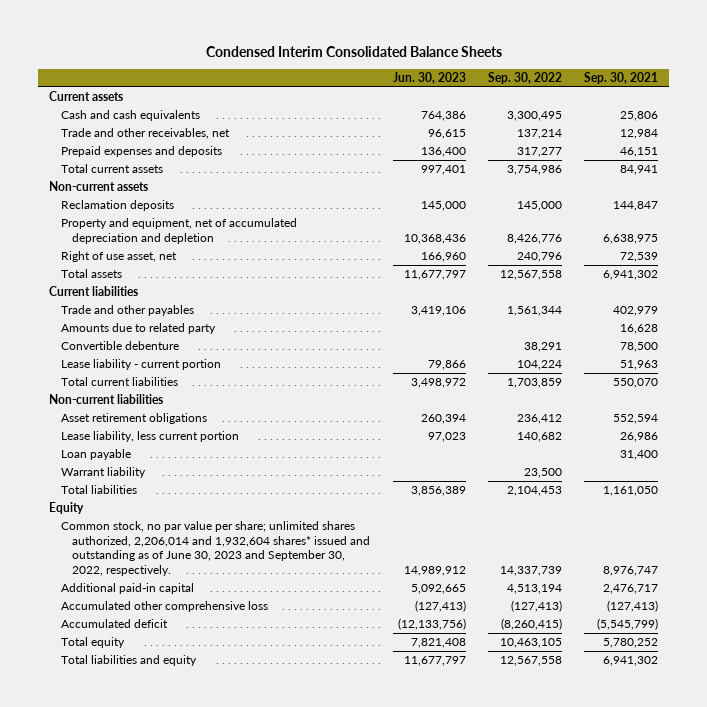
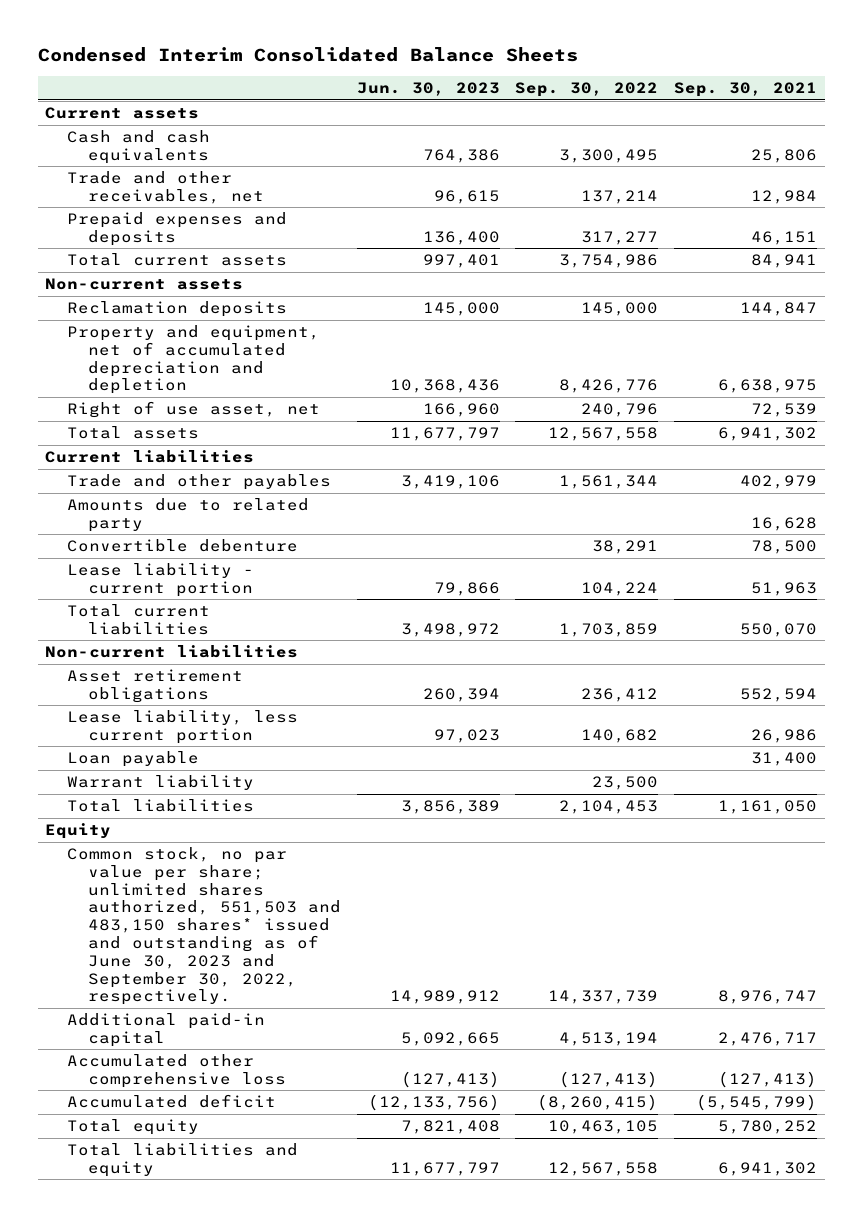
- Common stock, no par value per share; unlimited shares authorized, 2,206,014 and 1,932,604 shares* issued and outstanding as of June 30, 2023 and September 30, 2022, respectively. | 14,989,912 | 14,337,739 | 8,976,747
+ Common stock, no par value per share; unlimited shares authorized, 551,503 and 483,150 shares* issued and outstanding as of June 30, 2023 and September 30, 2022, respectively. | 14,989,912 | 14,337,739 | 8,976,747

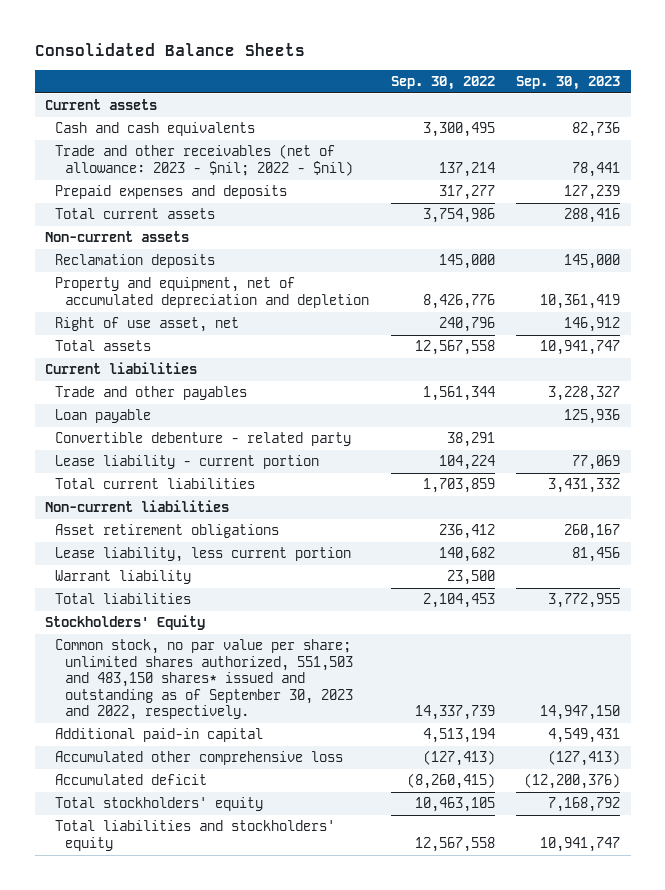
- Condensed Interim Consolidated Balance Sheets
+ Consolidated Balance Sheets
- | Jun. 30, 2023 | Sep. 30, 2022 | Sep. 30, 2021
+ | Sep. 30, 2022 | Sep. 30, 2023
- Trade and other receivables, net | 96,615 | 137,214 | 12,984
+ Trade and other receivables (net of allowance: 2023 - $nil; 2022 - $nil) | 137,214 | 78,441
- Amounts due to related party | | | 16,628
- Convertible debenture | | 38,291 | 78,500
moved up: Loan payable | | 125,936
+ Convertible debenture - related party | 38,291 |
- Equity
- Common stock, no par value per share; unlimited shares authorized, 551,503 and 483,150 shares* issued and outstanding as of June 30, 2023 and September 30, 2022, respectively. | 14,989,912 | 14,337,739 | 8,976,747
+ Stockholders' Equity
+ Common stock, no par value per share; unlimited shares authorized, 551,503 and 483,150 shares* issued and outstanding as of September 30, 2023 and 2022, respectively. | 14,337,739 | 14,947,150
- Total equity | 7,821,408 | 10,463,105 | 5,780,252
- Total liabilities and equity | 11,677,797 | 12,567,558 | 6,941,302
+ Total stockholders' equity | 10,463,105 | 7,168,792
+ Total liabilities and stockholders' equity | 12,567,558 | 10,941,747

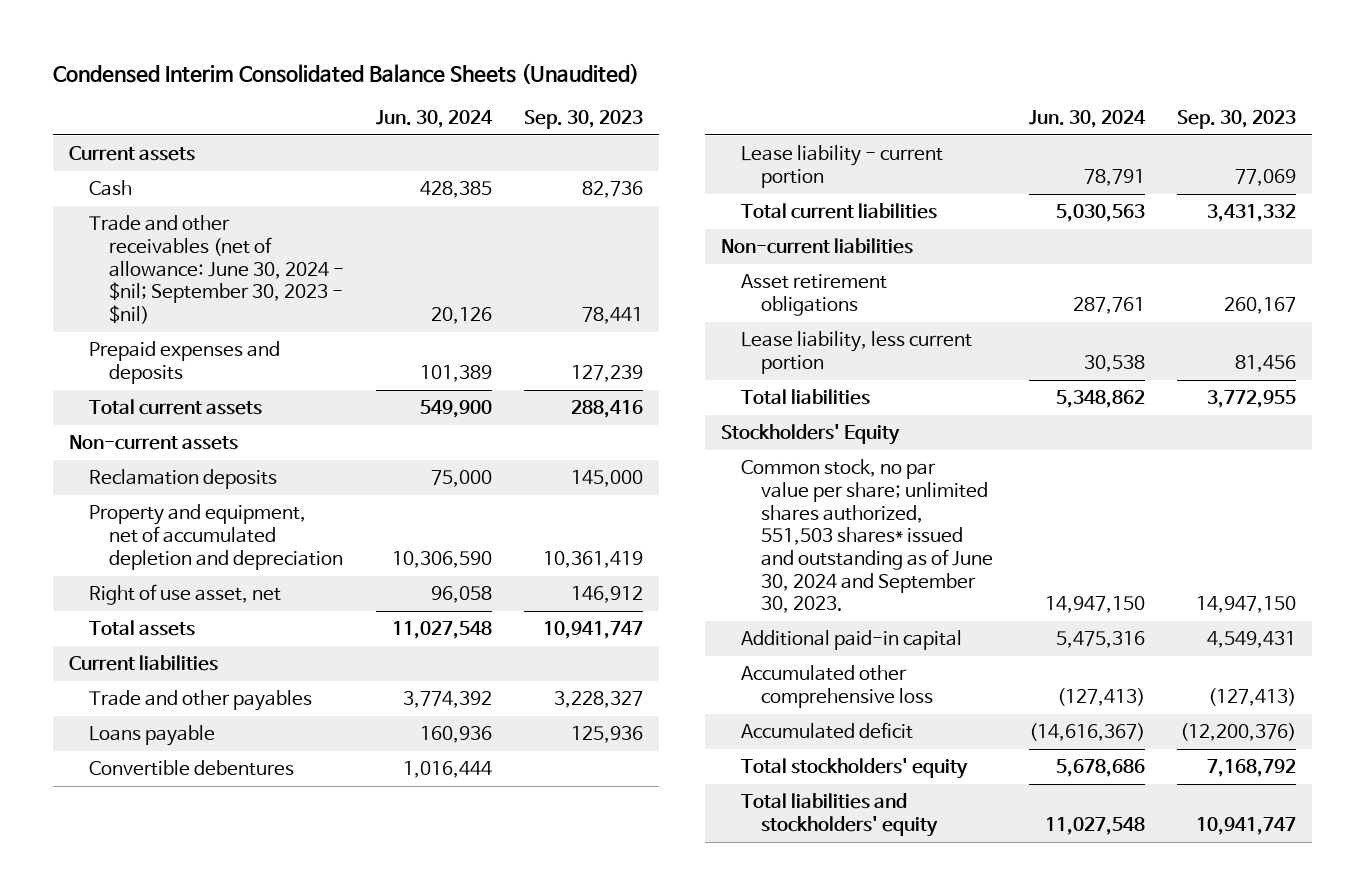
- Consolidated Balance Sheets
+ Condensed Interim Consolidated Balance Sheets (Unaudited)
- | Sep. 30, 2022 | Sep. 30, 2023
+ | Jun. 30, 2024 | Sep. 30, 2023
- Cash and cash equivalents | 3,300,495 | 82,736
- Trade and other receivables (net of allowance: 2023 - $nil; 2022 - $nil) | 137,214 | 78,441
+ Cash | 428,385 | 82,736
+ Trade and other receivables (net of allowance: June 30, 2024 - $nil; September 30, 2023 - $nil) | 20,126 | 78,441
- Property and equipment, net of accumulated depreciation and depletion | 8,426,776 | 10,361,419
+ Property and equipment, net of accumulated depletion and depreciation | 10,306,590 | 10,361,419
- Loan payable | | 125,936
- Convertible debenture - related party | 38,291 |
+ Loans payable | 160,936 | 125,936
+ Convertible debentures | 1,016,444 |
- Warrant liability | 23,500 |
- Common stock, no par value per share; unlimited shares authorized, 551,503 and 483,150 shares* issued and outstanding as of September 30, 2023 and 2022, respectively. | 14,337,739 | 14,947,150
+ Common stock, no par value per share; unlimited shares authorized, 551,503 shares* issued and outstanding as of June 30, 2024 and September 30, 2023. | 14,947,150 | 14,947,150

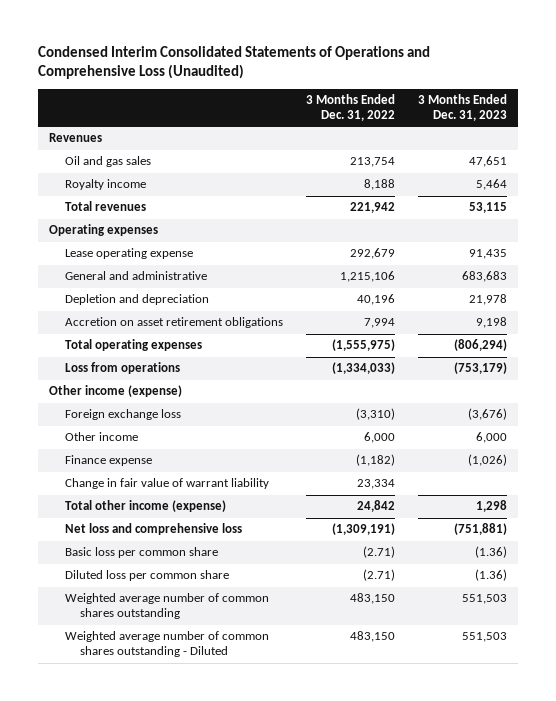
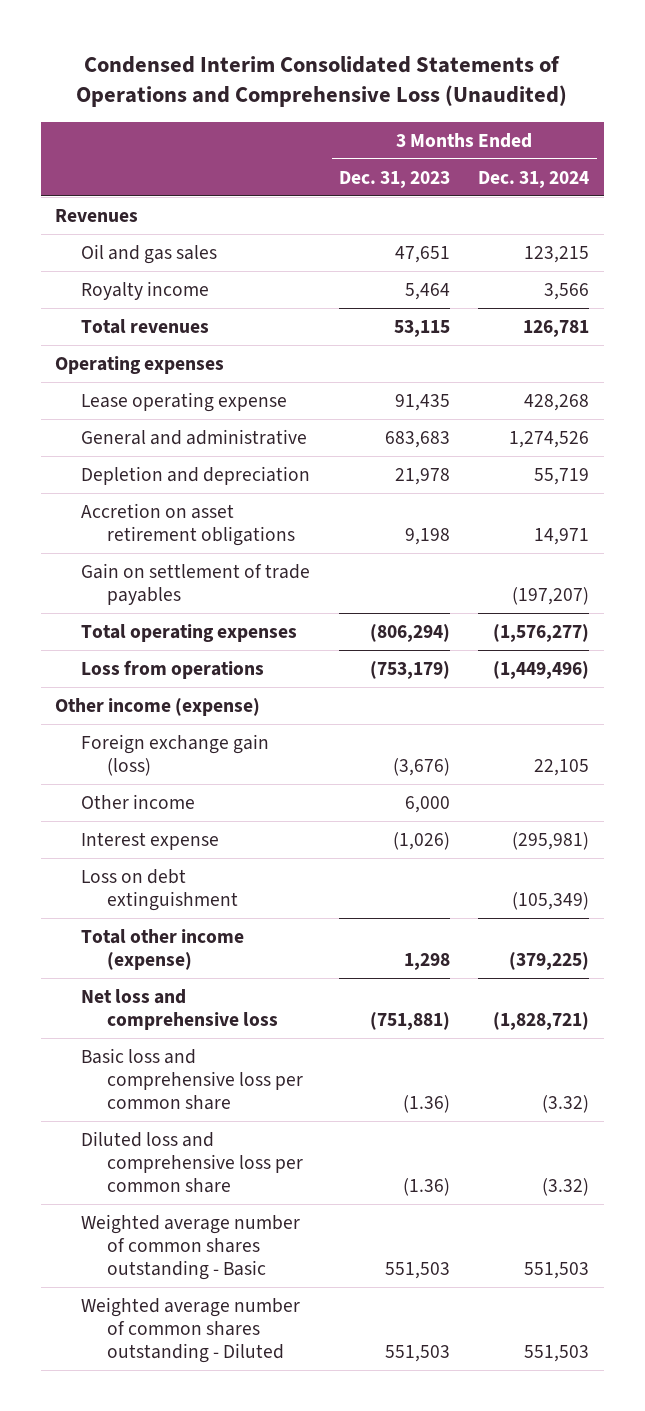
- | 3 Months Ended Dec. 31, 2022 | 3 Months Ended Dec. 31, 2023
+ | 3 Months Ended Dec. 31, 2023 | 3 Months Ended Dec. 31, 2024
+ Gain on settlement of trade payables | | (197,207)
- Foreign exchange loss | (3,310) | (3,676)
+ Foreign exchange gain (loss) | (3,676) | 22,105
- Finance expense | (1,182) | (1,026)
- Change in fair value of warrant liability | 23,334 |
+ Interest expense | (1,026) | (295,981)
+ Loss on debt extinguishment | | (105,349)
- Basic loss per common share | (2.71) | (1.36)
- Diluted loss per common share | (2.71) | (1.36)
- Weighted average number of common shares outstanding | 483,150 | 551,503
+ Basic loss and comprehensive loss per common share | (1.36) | (3.32)
+ Diluted loss and comprehensive loss per common share | (1.36) | (3.32)
+ Weighted average number of common shares outstanding - Basic | 551,503 | 551,503

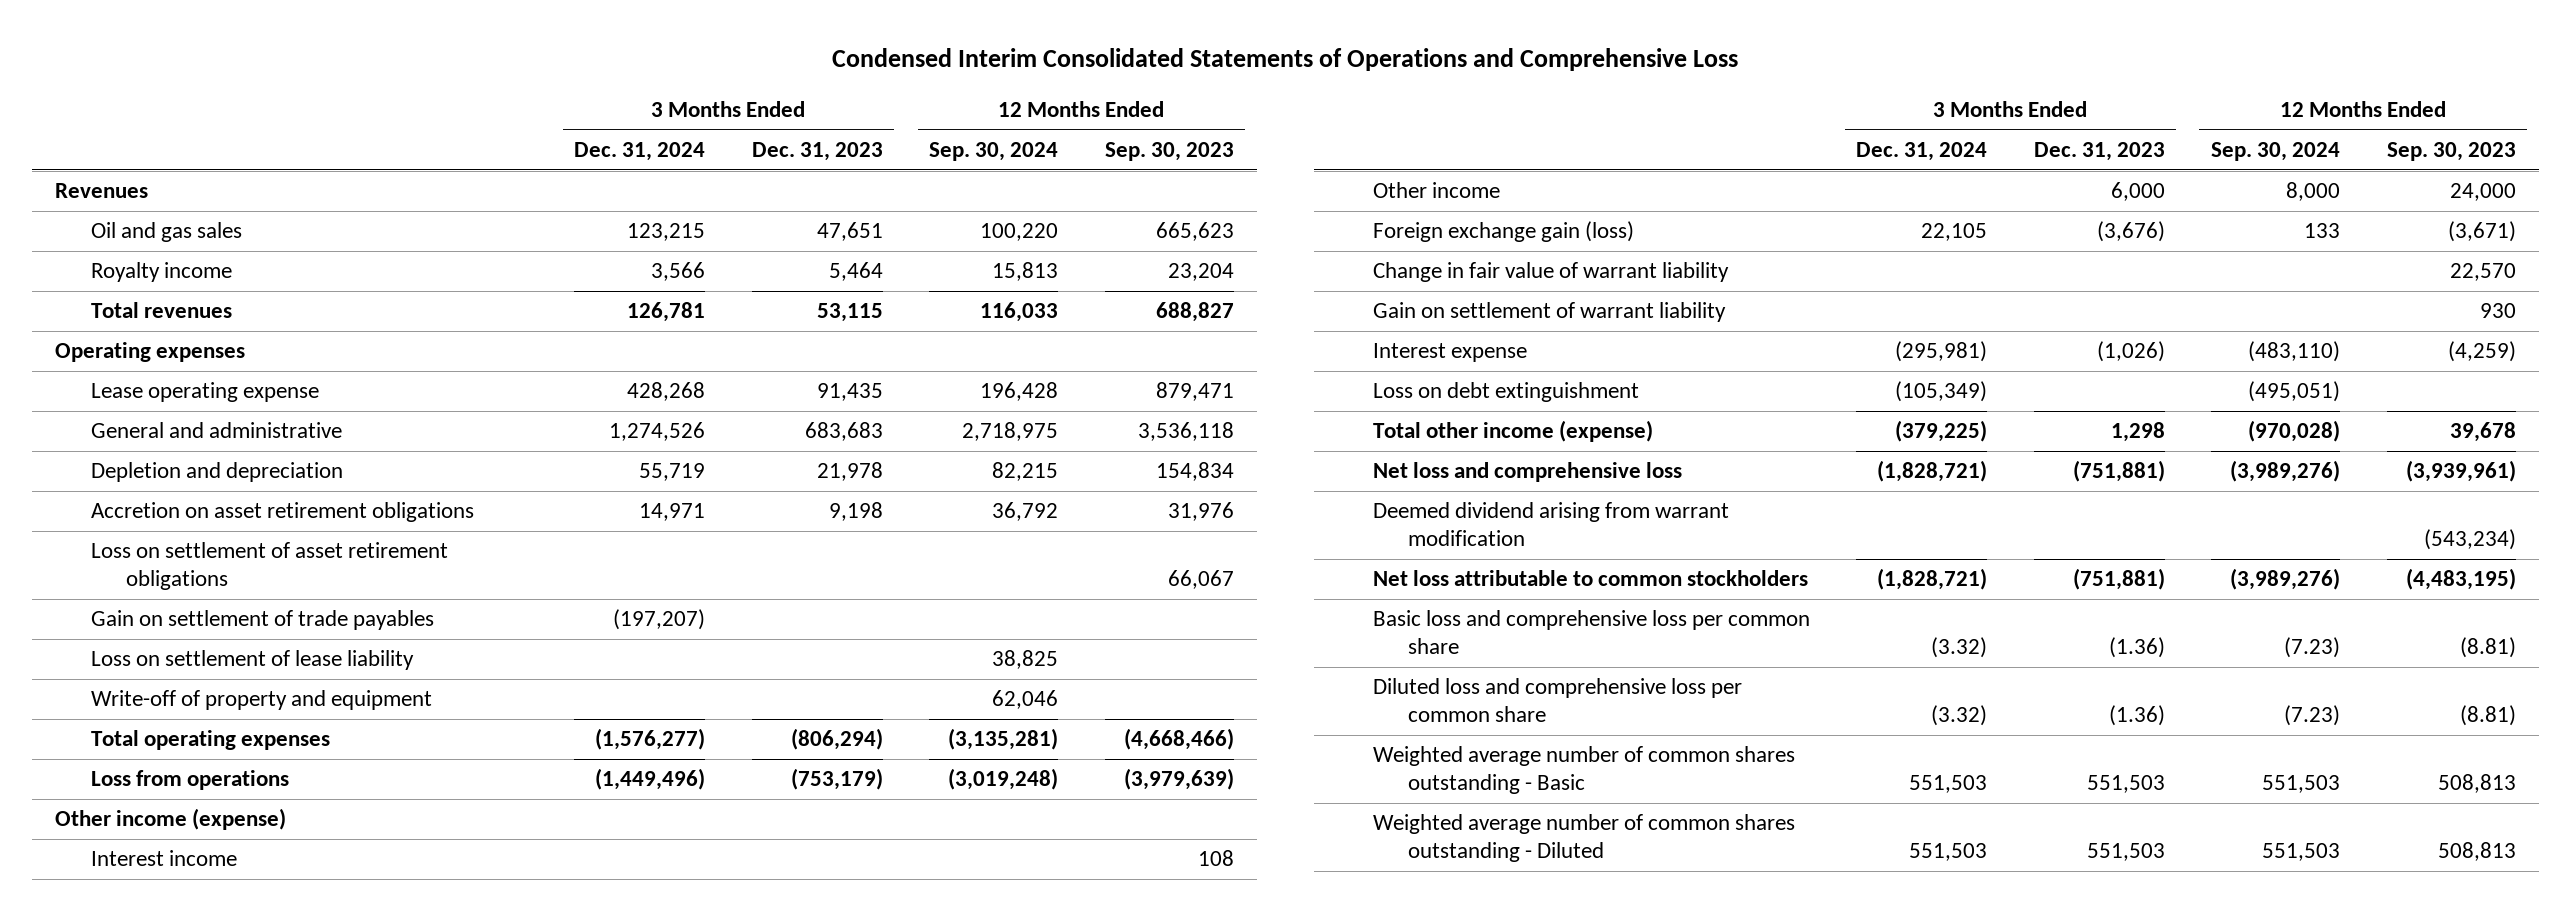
- Condensed Interim Consolidated Statements of Operations and Comprehensive Loss (Unaudited)
+ Condensed Interim Consolidated Statements of Operations and Comprehensive Loss
- | 3 Months Ended Dec. 31, 2023 | 3 Months Ended Dec. 31, 2024
+ | 3 Months Ended Dec. 31, 2024 | 3 Months Ended Dec. 31, 2023 | 12 Months Ended Sep. 30, 2024 | 12 Months Ended Sep. 30, 2023
+ Loss on settlement of asset retirement obligations | | | | 66,067
+ Loss on settlement of lease liability | | | 38,825 |
+ Write-off of property and equipment | | | 62,046 |
+ Interest income | | | | 108
moved down: Foreign exchange gain (loss) | 22,105 | (3,676) | 133 | (3,671)
+ Change in fair value of warrant liability | | | | 22,570
+ Gain on settlement of warrant liability | | | | 930
+ Deemed dividend arising from warrant modification | | | | (543,234)
+ Net loss attributable to common stockholders | (1,828,721) | (751,881) | (3,989,276) | (4,483,195)

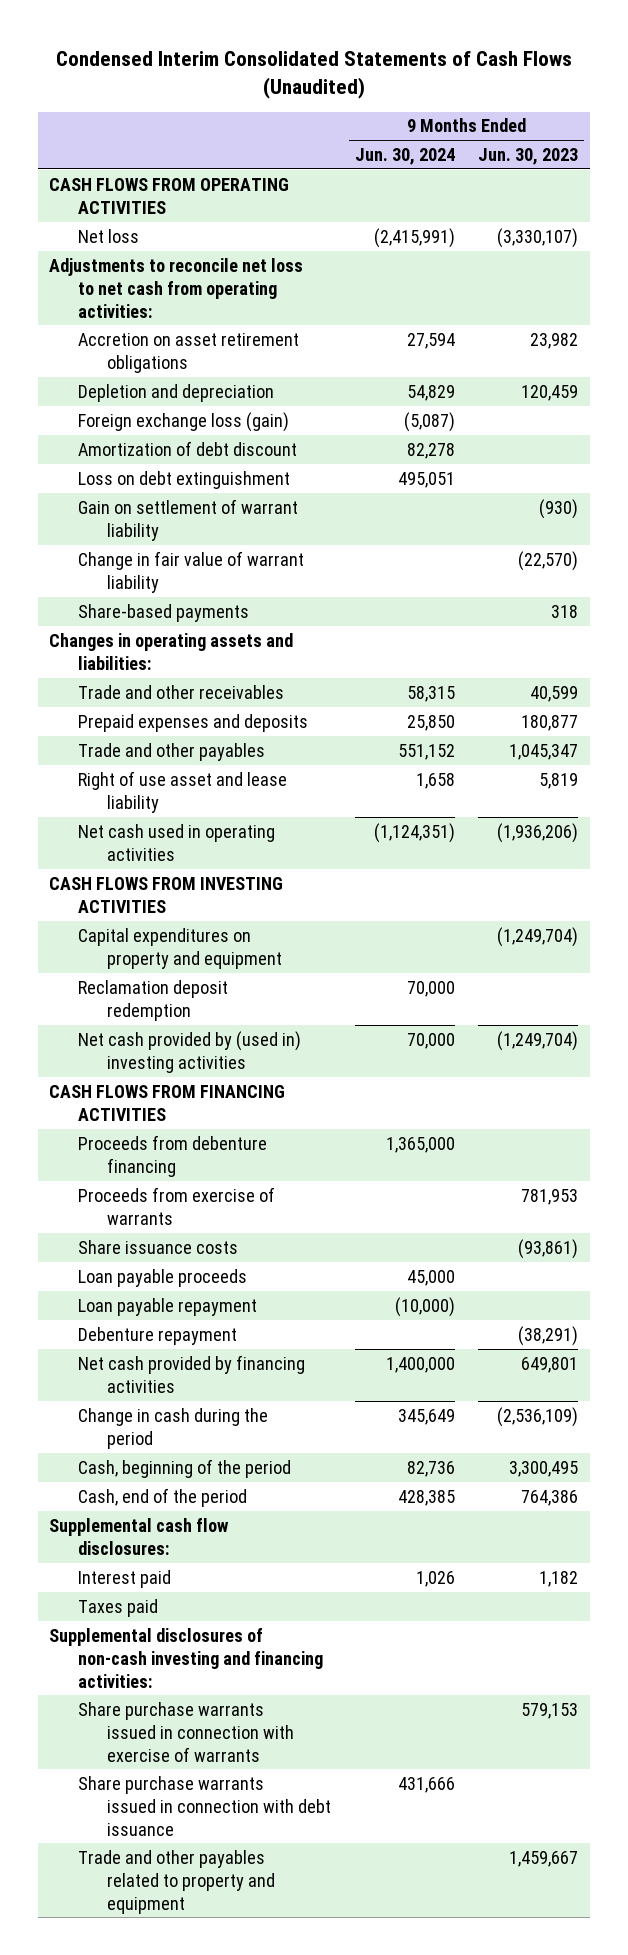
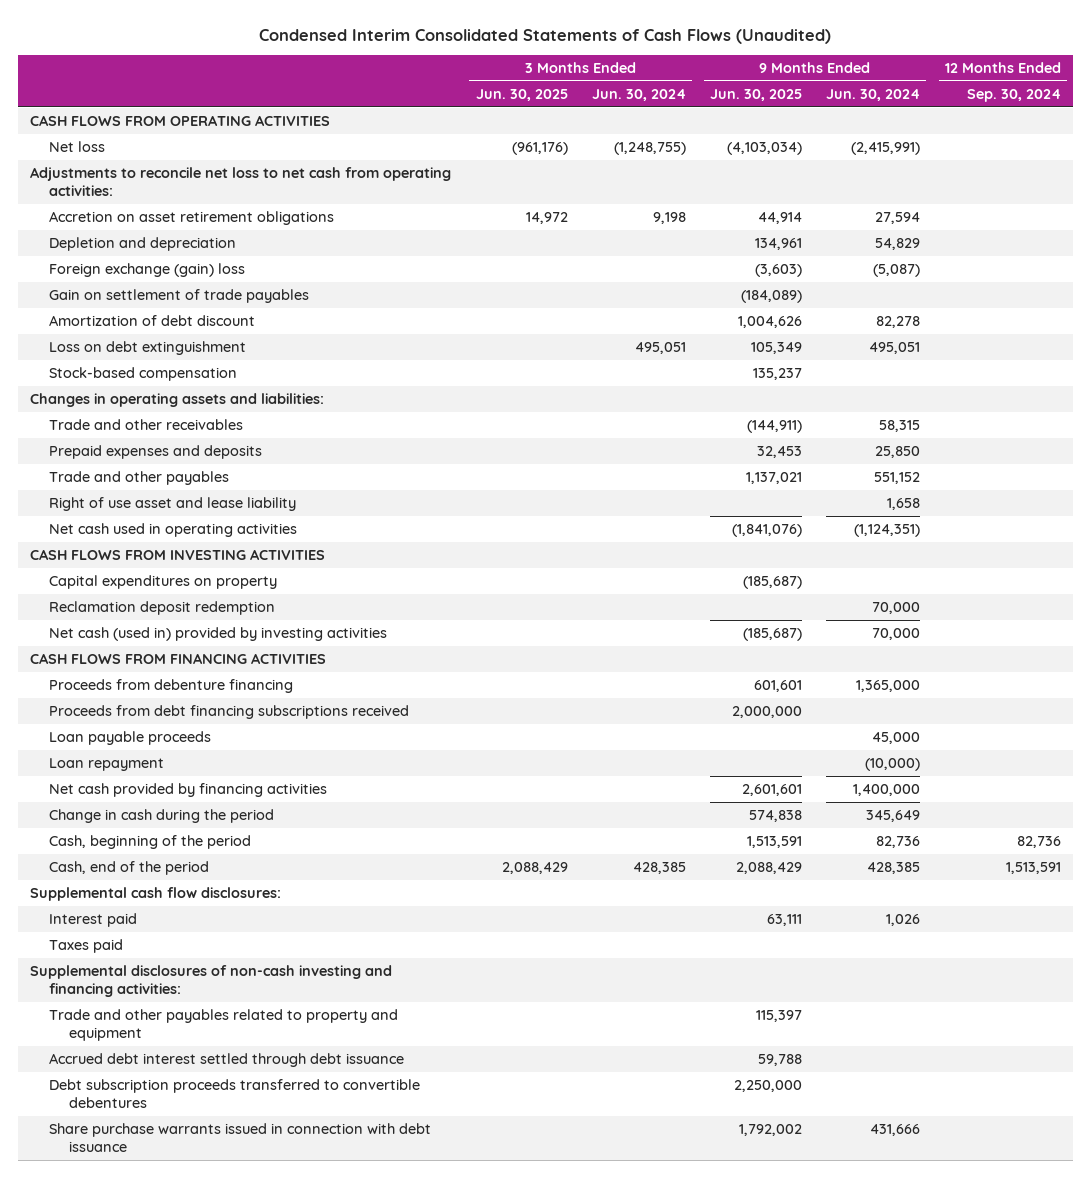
- | 9 Months Ended Jun. 30, 2024 | 9 Months Ended Jun. 30, 2023
+ | 3 Months Ended Jun. 30, 2025 | 3 Months Ended Jun. 30, 2024 | 9 Months Ended Jun. 30, 2025 | 9 Months Ended Jun. 30, 2024 | 12 Months Ended Sep. 30, 2024
- Foreign exchange loss (gain) | (5,087) |
+ Foreign exchange (gain) loss | | | (3,603) | (5,087) |
+ Gain on settlement of trade payables | | | (184,089) | |
- Gain on settlement of warrant liability | | (930)
- Change in fair value of warrant liability | | (22,570)
- Share-based payments | | 318
+ Stock-based compensation | | | 135,237 | |
- Capital expenditures on property and equipment | | (1,249,704)
+ Capital expenditures on property | | | (185,687) | |
- Net cash provided by (used in) investing activities | 70,000 | (1,249,704)
+ Net cash (used in) provided by investing activities | | | (185,687) | 70,000 |
- Proceeds from exercise of warrants | | 781,953
- Share issuance costs | | (93,861)
+ Proceeds from debt financing subscriptions received | | | 2,000,000 | |
- Loan payable repayment | (10,000) |
- Debenture repayment | | (38,291)
+ Loan repayment | | | | (10,000) |
- Share purchase warrants issued in connection with exercise of warrants | | 579,153
+ Accrued debt interest settled through debt issuance | | | 59,788 | |
+ Debt subscription proceeds transferred to convertible debentures | | | 2,250,000 | |
moved down: Share purchase warrants issued in connection with debt issuance | | | 1,792,002 | 431,666 |

